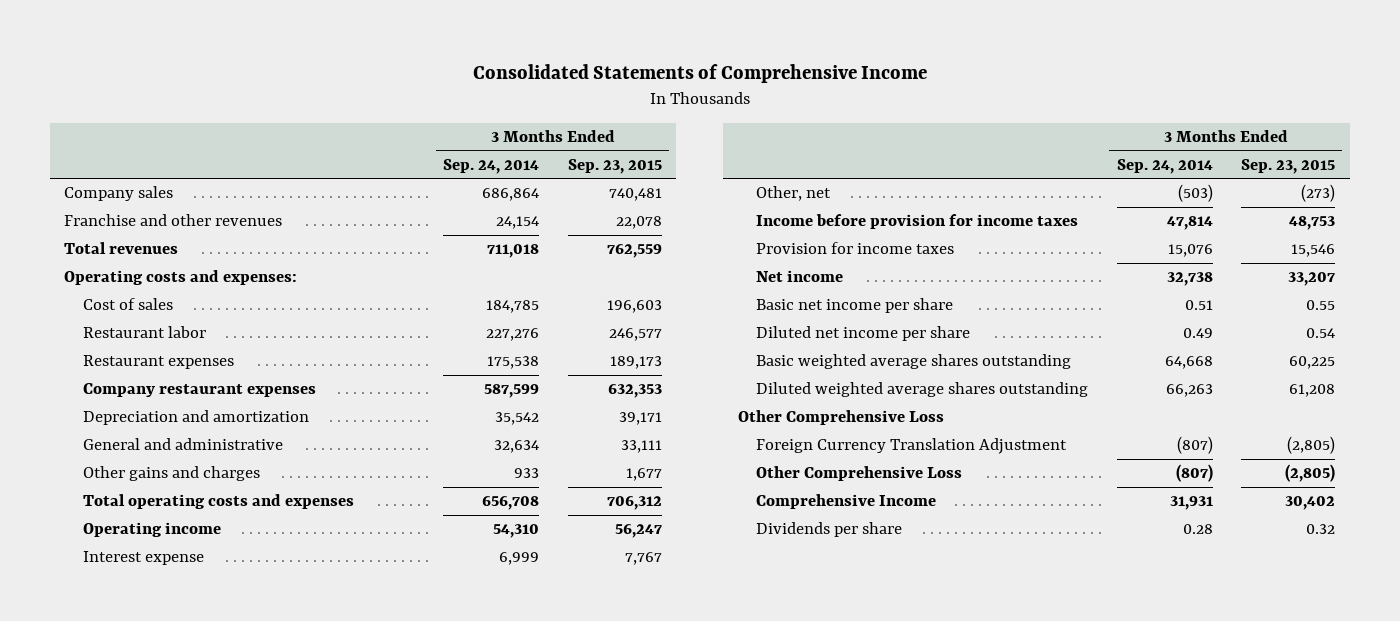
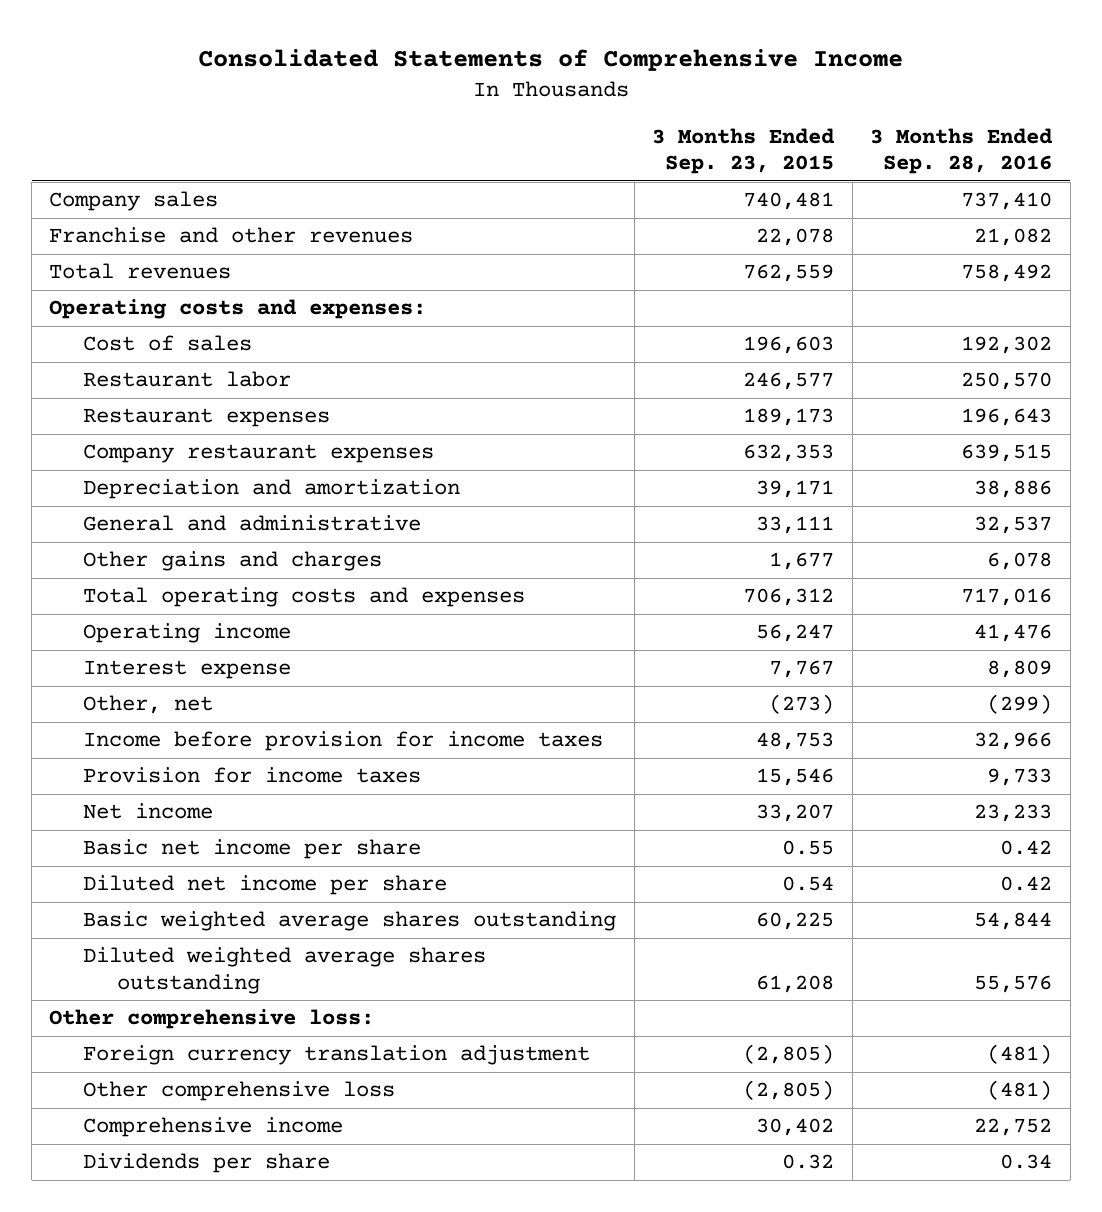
- | 3 Months Ended Sep. 24, 2014 | 3 Months Ended Sep. 23, 2015
+ | 3 Months Ended Sep. 23, 2015 | 3 Months Ended Sep. 28, 2016
- Other Comprehensive Loss
- Foreign Currency Translation Adjustment | (807) | (2,805)
- Other Comprehensive Loss | (807) | (2,805)
- Comprehensive Income | 31,931 | 30,402
+ Other comprehensive loss:
+ Foreign currency translation adjustment | (2,805) | (481)
+ Other comprehensive loss | (2,805) | (481)
+ Comprehensive income | 30,402 | 22,752

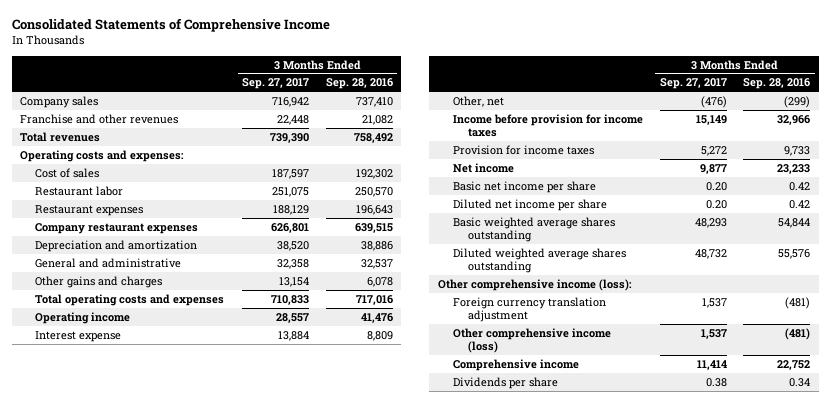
- | 3 Months Ended Sep. 23, 2015 | 3 Months Ended Sep. 28, 2016
+ | 3 Months Ended Sep. 27, 2017 | 3 Months Ended Sep. 28, 2016
- Other comprehensive loss:
+ Other comprehensive income (loss):
- Other comprehensive loss | (2,805) | (481)
+ Other comprehensive income (loss) | 1,537 | (481)

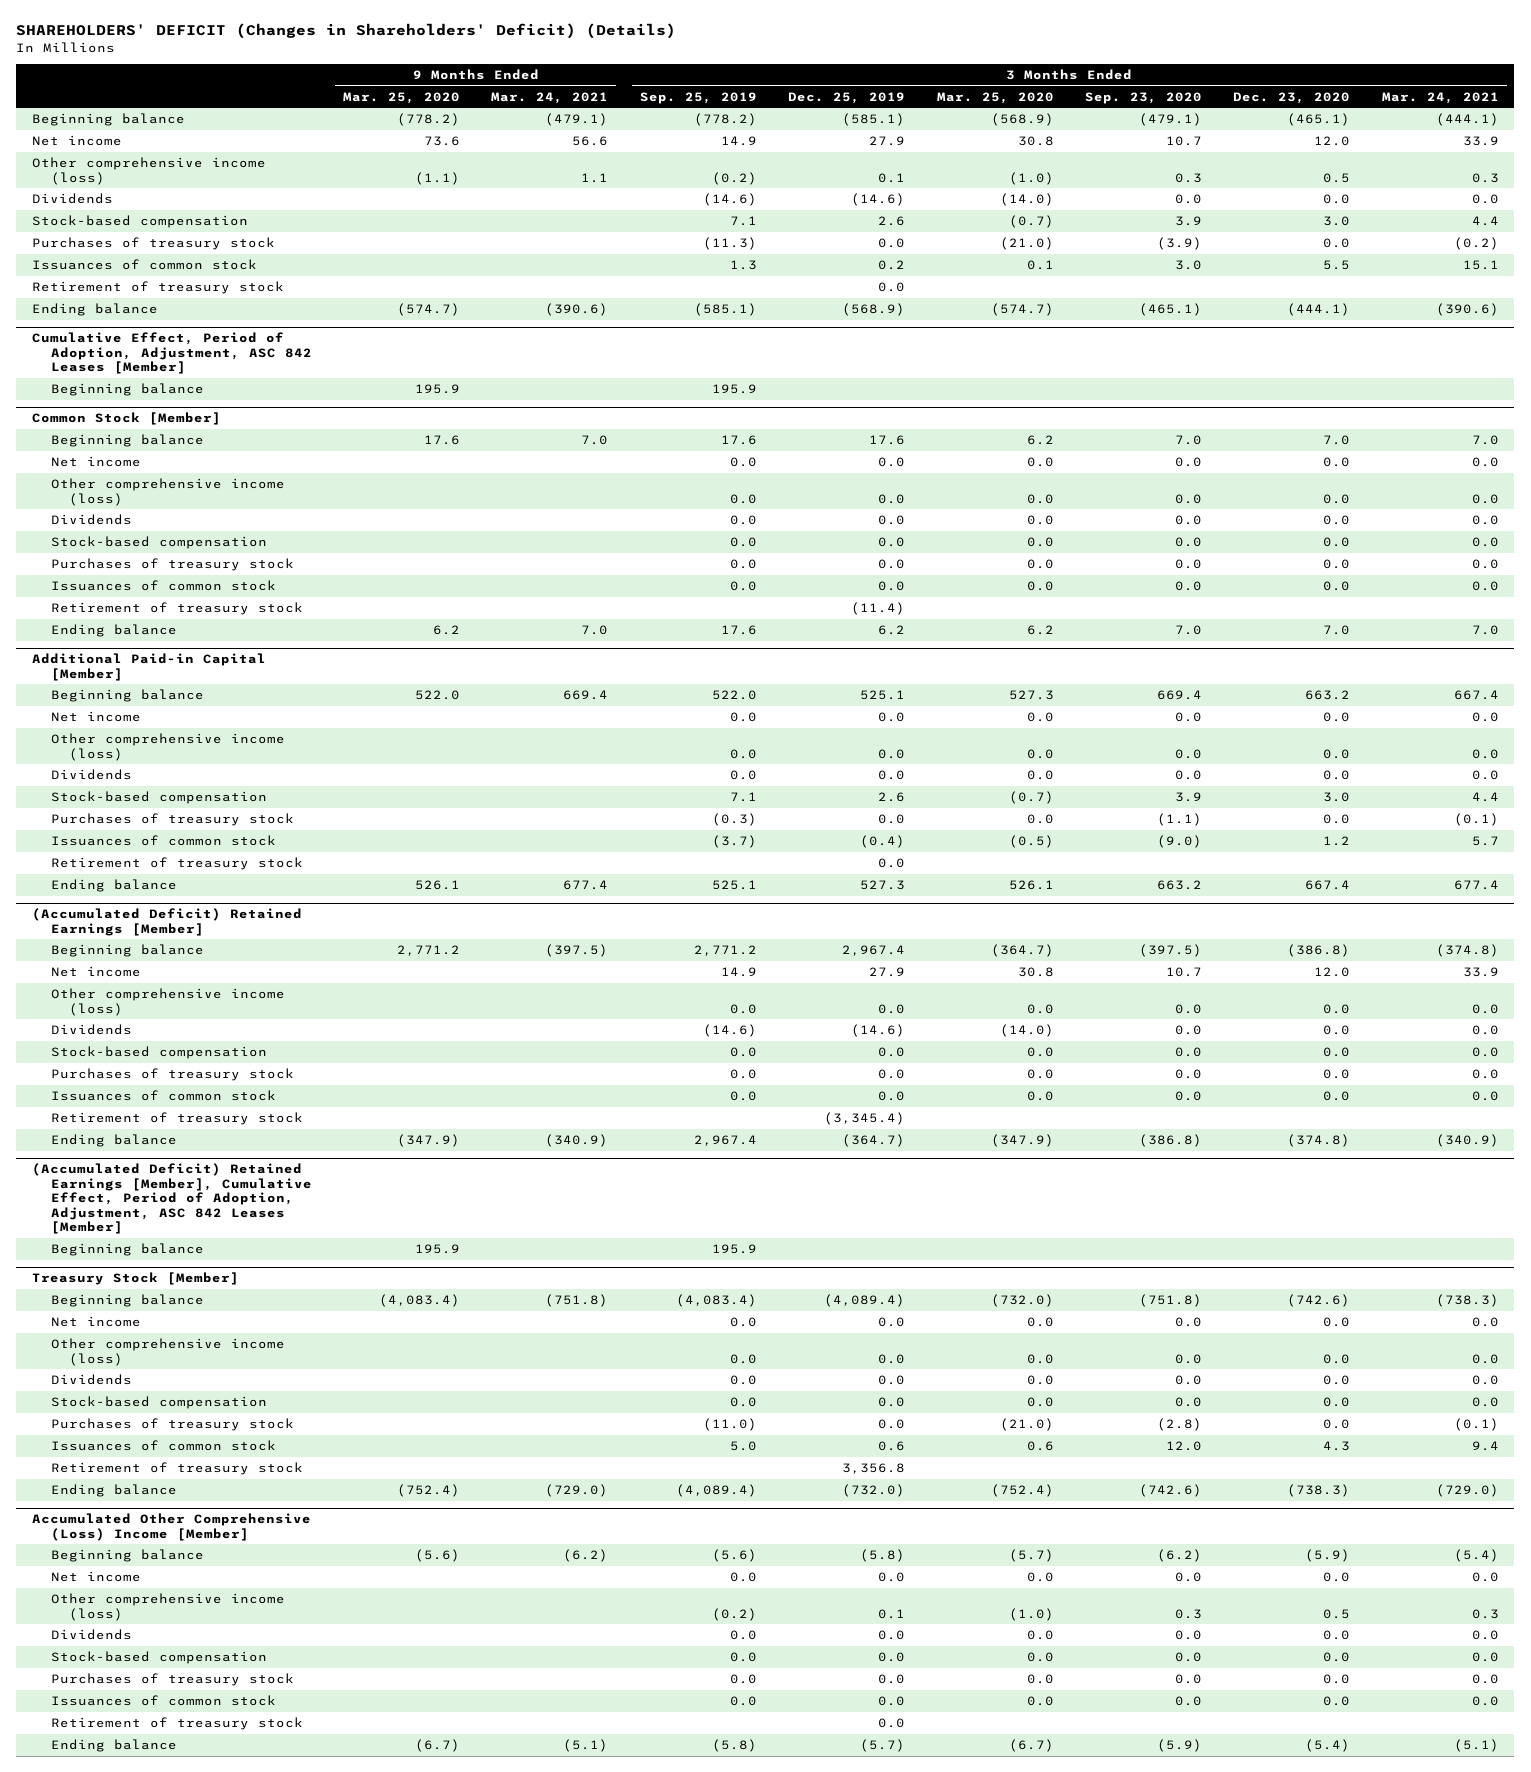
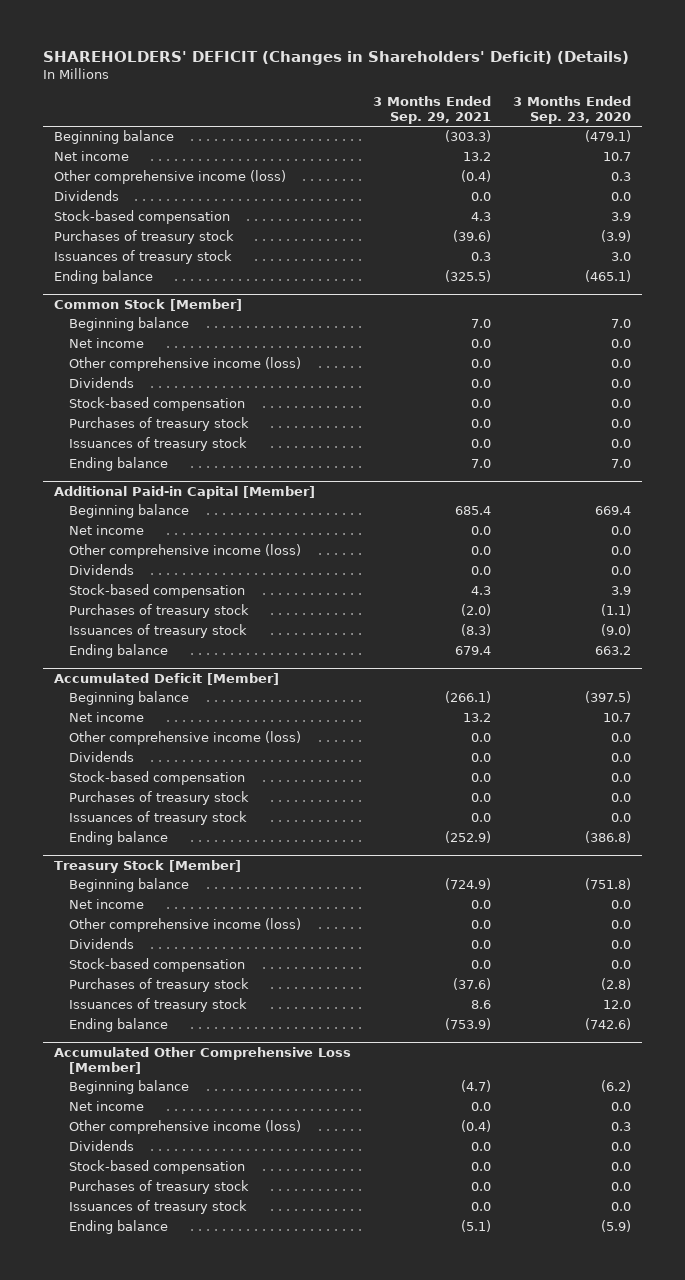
- | 9 Months Ended Mar. 25, 2020 | 9 Months Ended Mar. 24, 2021 | 3 Months Ended Sep. 25, 2019 | 3 Months Ended Dec. 25, 2019 | 3 Months Ended Mar. 25, 2020 | 3 Months Ended Sep. 23, 2020 | 3 Months Ended Dec. 23, 2020 | 3 Months Ended Mar. 24, 2021
+ | 3 Months Ended Sep. 29, 2021 | 3 Months Ended Sep. 23, 2020
- Issuances of common stock | | | 1.3 | 0.2 | 0.1 | 3.0 | 5.5 | 15.1
- Retirement of treasury stock | | | | 0.0 | | | |
+ Issuances of treasury stock | 0.3 | 3.0
- Cumulative Effect, Period of Adoption, Adjustment, ASC 842 Leases [Member]
- Beginning balance | 195.9 | | 195.9 | | | | |
@ Common Stock [Member]
- Issuances of common stock | | | 0.0 | 0.0 | 0.0 | 0.0 | 0.0 | 0.0
- Retirement of treasury stock | | | | (11.4) | | | |
+ Issuances of treasury stock | 0.0 | 0.0
@ Additional Paid-in Capital [Member]
- Issuances of common stock | | | (3.7) | (0.4) | (0.5) | (9.0) | 1.2 | 5.7
- Retirement of treasury stock | | | | 0.0 | | | |
+ Issuances of treasury stock | (8.3) | (9.0)
- (Accumulated Deficit) Retained Earnings [Member]
+ Accumulated Deficit [Member]
- Issuances of common stock | | | 0.0 | 0.0 | 0.0 | 0.0 | 0.0 | 0.0
- Retirement of treasury stock | | | | (3,345.4) | | | |
+ Issuances of treasury stock | 0.0 | 0.0
- (Accumulated Deficit) Retained Earnings [Member], Cumulative Effect, Period of Adoption, Adjustment, ASC 842 Leases [Member]
- Beginning balance | 195.9 | | 195.9 | | | | |
@ Treasury Stock [Member]
- Issuances of common stock | | | 5.0 | 0.6 | 0.6 | 12.0 | 4.3 | 9.4
- Retirement of treasury stock | | | | 3,356.8 | | | |
+ Issuances of treasury stock | 8.6 | 12.0
- Accumulated Other Comprehensive (Loss) Income [Member]
+ Accumulated Other Comprehensive Loss [Member]
- Issuances of common stock | | | 0.0 | 0.0 | 0.0 | 0.0 | 0.0 | 0.0
- Retirement of treasury stock | | | | 0.0 | | | |
+ Issuances of treasury stock | 0.0 | 0.0

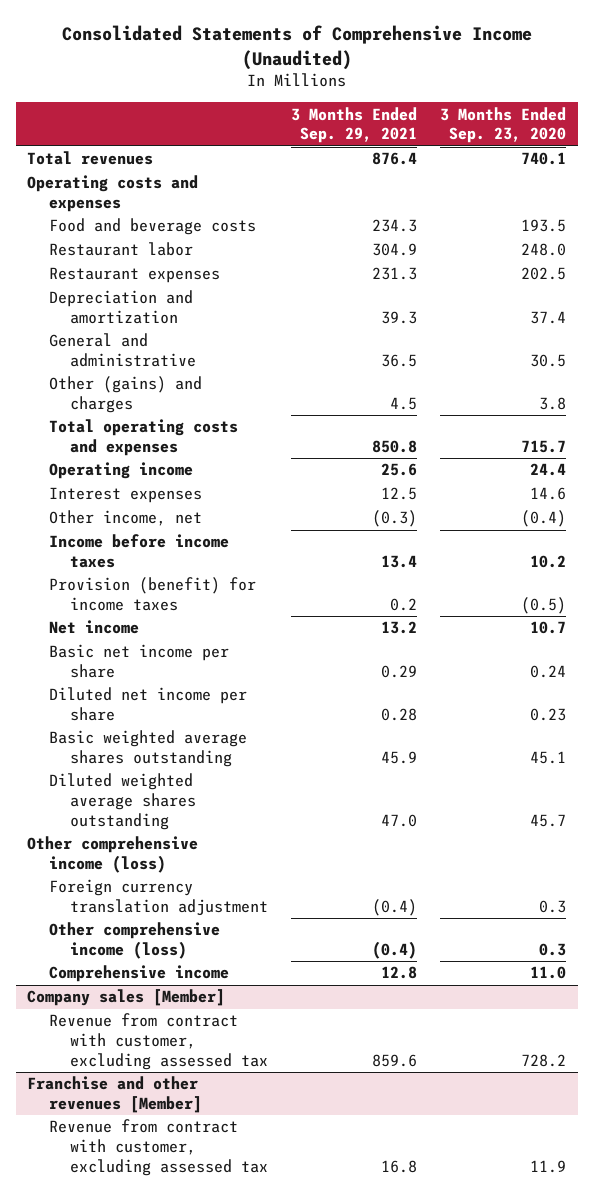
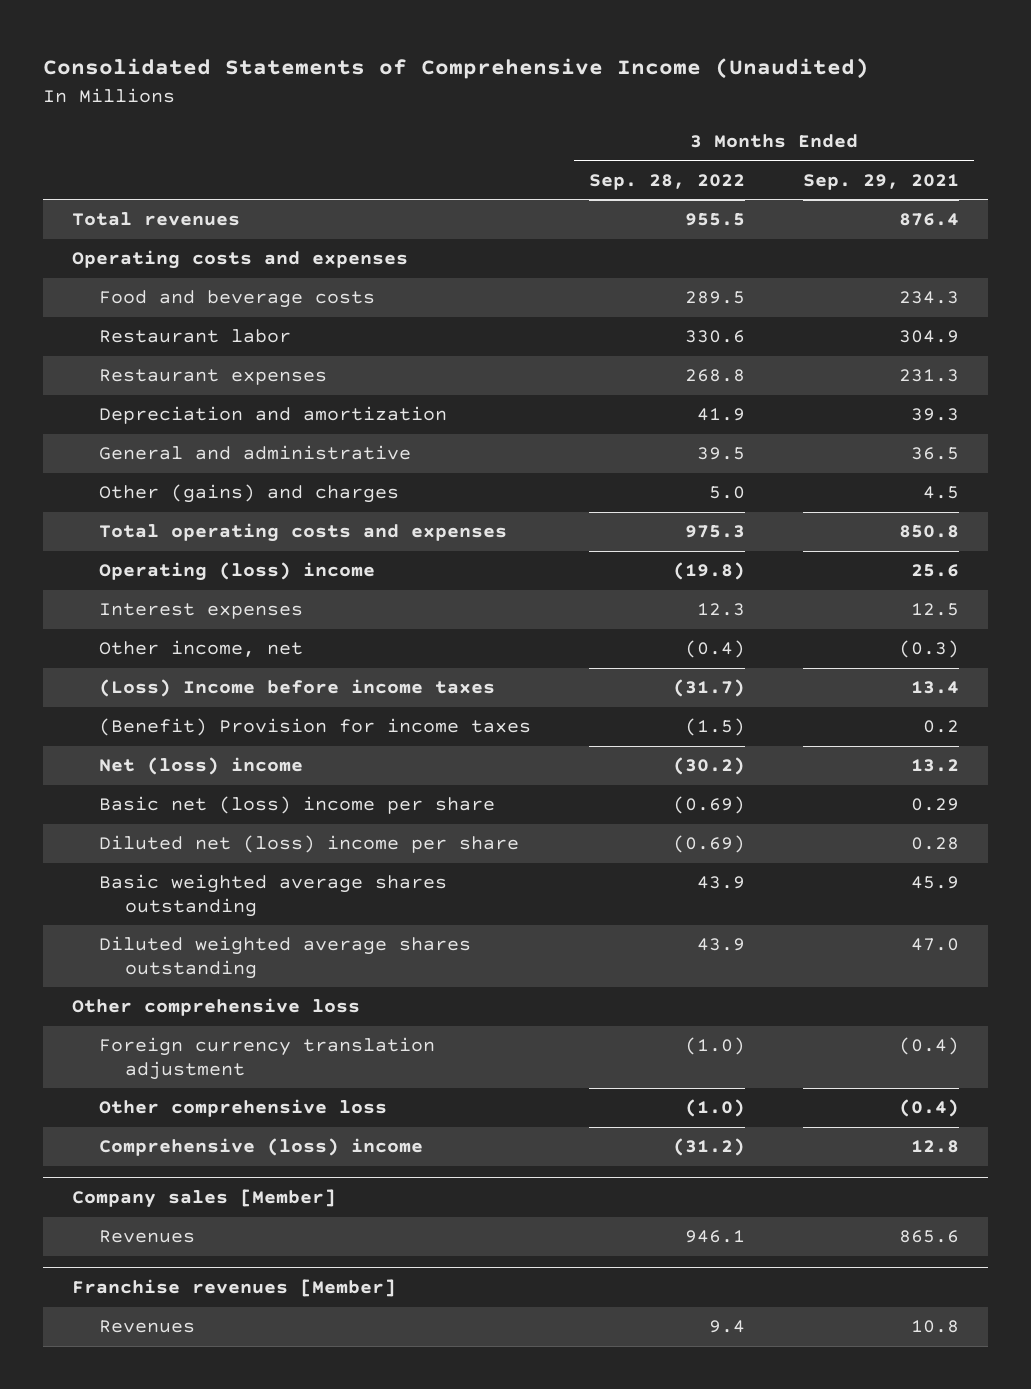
- | 3 Months Ended Sep. 29, 2021 | 3 Months Ended Sep. 23, 2020
+ | 3 Months Ended Sep. 28, 2022 | 3 Months Ended Sep. 29, 2021
- Operating income | 25.6 | 24.4
+ Operating (loss) income | (19.8) | 25.6
- Income before income taxes | 13.4 | 10.2
- Provision (benefit) for income taxes | 0.2 | (0.5)
- Net income | 13.2 | 10.7
- Basic net income per share | 0.29 | 0.24
- Diluted net income per share | 0.28 | 0.23
+ (Loss) Income before income taxes | (31.7) | 13.4
+ (Benefit) Provision for income taxes | (1.5) | 0.2
+ Net (loss) income | (30.2) | 13.2
+ Basic net (loss) income per share | (0.69) | 0.29
+ Diluted net (loss) income per share | (0.69) | 0.28
- Other comprehensive income (loss)
+ Other comprehensive loss
- Other comprehensive income (loss) | (0.4) | 0.3
- Comprehensive income | 12.8 | 11.0
+ Other comprehensive loss | (1.0) | (0.4)
+ Comprehensive (loss) income | (31.2) | 12.8
@ Company sales [Member]
- Revenue from contract with customer, excluding assessed tax | 859.6 | 728.2
- Franchise and other revenues [Member]
- Revenue from contract with customer, excluding assessed tax | 16.8 | 11.9
@ Company sales [Member]
+ Revenues | 946.1 | 865.6
+ Franchise revenues [Member]
+ Revenues | 9.4 | 10.8

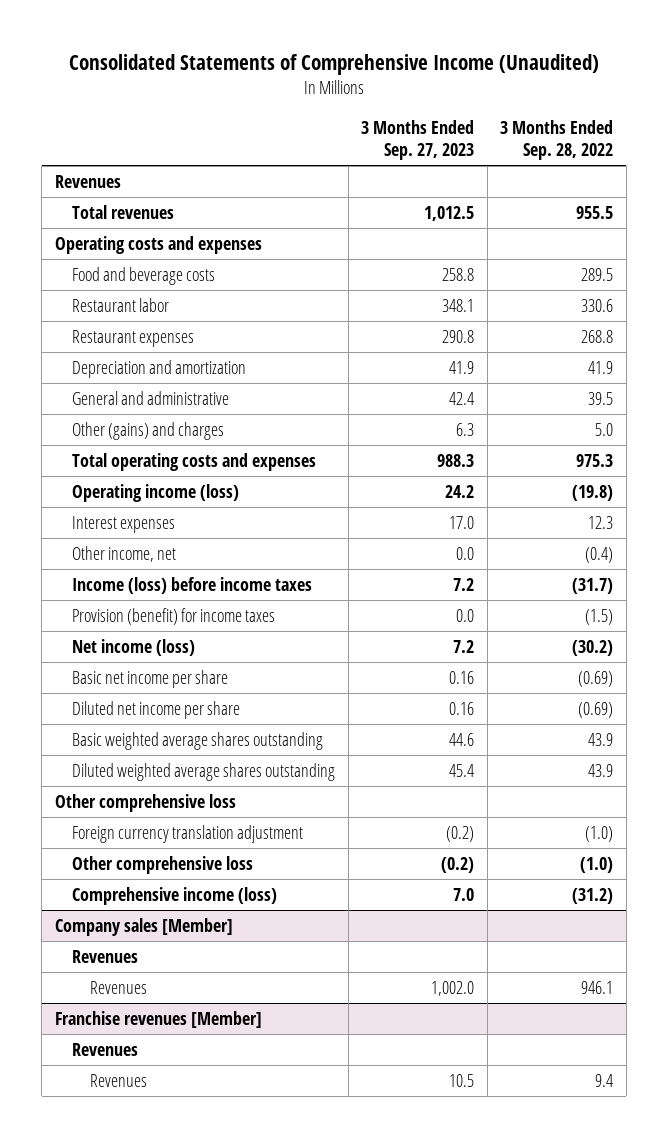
- | 3 Months Ended Sep. 28, 2022 | 3 Months Ended Sep. 29, 2021
+ | 3 Months Ended Sep. 27, 2023 | 3 Months Ended Sep. 28, 2022
+ Revenues
- Operating (loss) income | (19.8) | 25.6
+ Operating income (loss) | 24.2 | (19.8)
- (Loss) Income before income taxes | (31.7) | 13.4
- (Benefit) Provision for income taxes | (1.5) | 0.2
- Net (loss) income | (30.2) | 13.2
- Basic net (loss) income per share | (0.69) | 0.29
- Diluted net (loss) income per share | (0.69) | 0.28
+ Income (loss) before income taxes | 7.2 | (31.7)
+ Provision (benefit) for income taxes | 0.0 | (1.5)
+ Net income (loss) | 7.2 | (30.2)
+ Basic net income per share | 0.16 | (0.69)
+ Diluted net income per share | 0.16 | (0.69)
- Comprehensive (loss) income | (31.2) | 12.8
+ Comprehensive income (loss) | 7.0 | (31.2)
@ Company sales [Member]
+ Revenues
@ Franchise revenues [Member]
+ Revenues

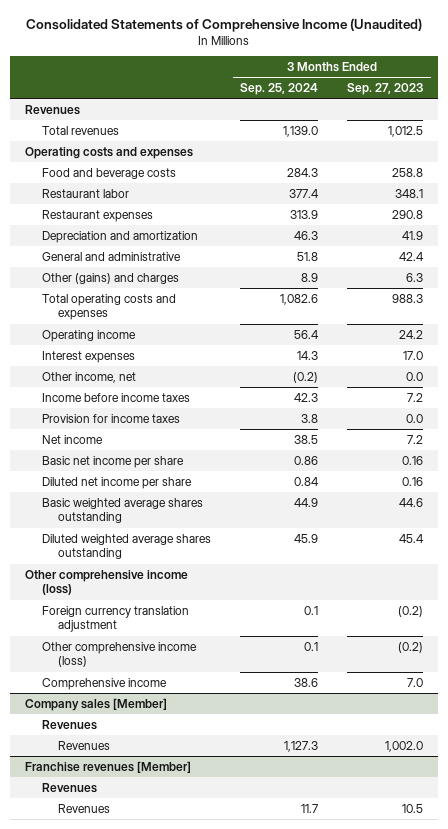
- | 3 Months Ended Sep. 27, 2023 | 3 Months Ended Sep. 28, 2022
+ | 3 Months Ended Sep. 25, 2024 | 3 Months Ended Sep. 27, 2023
- Operating income (loss) | 24.2 | (19.8)
+ Operating income | 56.4 | 24.2
- Income (loss) before income taxes | 7.2 | (31.7)
- Provision (benefit) for income taxes | 0.0 | (1.5)
- Net income (loss) | 7.2 | (30.2)
+ Income before income taxes | 42.3 | 7.2
+ Provision for income taxes | 3.8 | 0.0
+ Net income | 38.5 | 7.2
- Other comprehensive loss
+ Other comprehensive income (loss)
- Other comprehensive loss | (0.2) | (1.0)
- Comprehensive income (loss) | 7.0 | (31.2)
+ Other comprehensive income (loss) | 0.1 | (0.2)
+ Comprehensive income | 38.6 | 7.0

